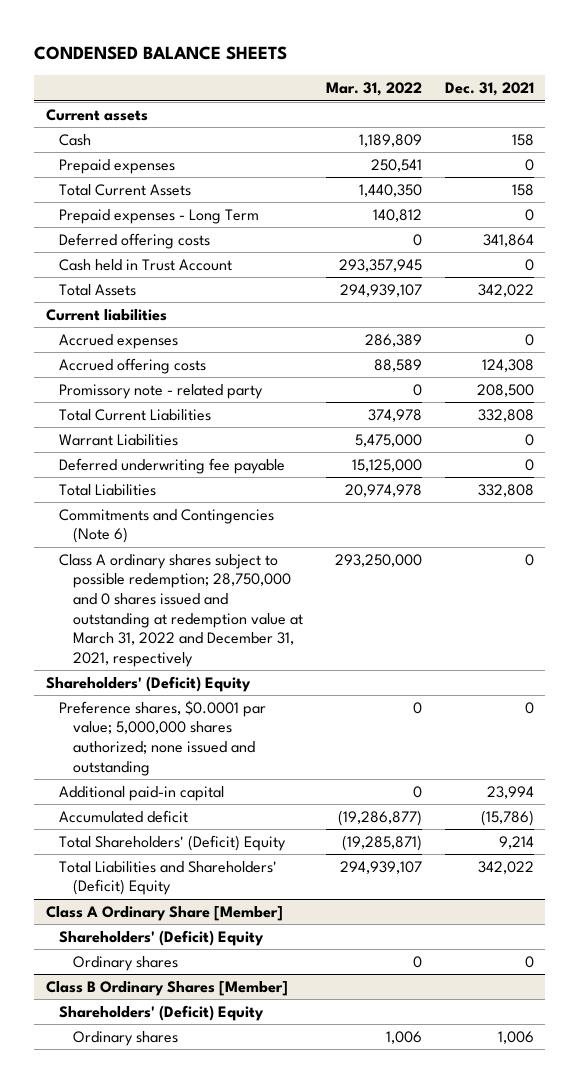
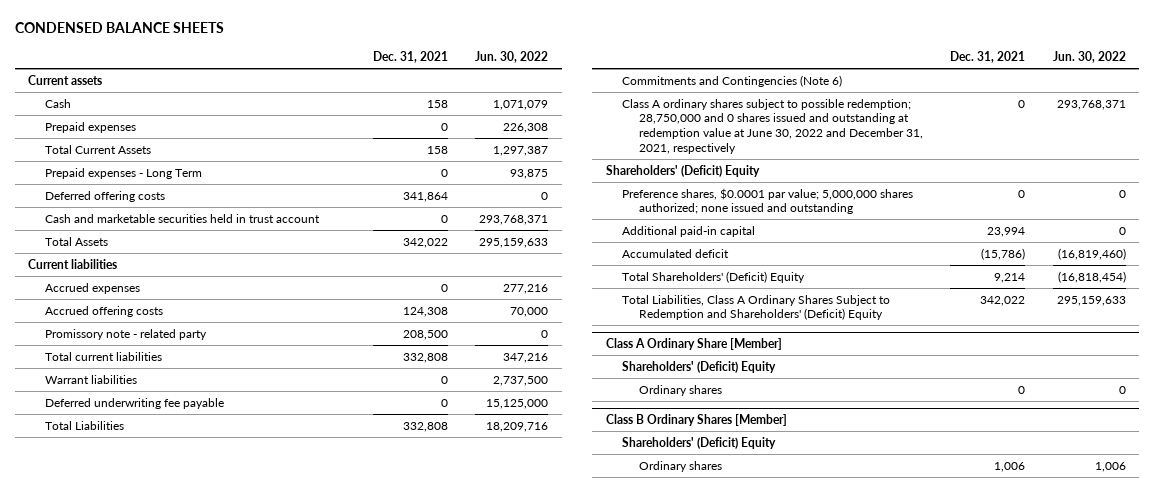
- | Mar. 31, 2022 | Dec. 31, 2021
+ | Dec. 31, 2021 | Jun. 30, 2022
- Cash held in Trust Account | 293,357,945 | 0
+ Cash and marketable securities held in trust account | 0 | 293,768,371
- Total Current Liabilities | 374,978 | 332,808
- Warrant Liabilities | 5,475,000 | 0
+ Total current liabilities | 332,808 | 347,216
+ Warrant liabilities | 0 | 2,737,500
- Class A ordinary shares subject to possible redemption; 28,750,000 and 0 shares issued and outstanding at redemption value at March 31, 2022 and December 31, 2021, respectively | 293,250,000 | 0
+ Class A ordinary shares subject to possible redemption; 28,750,000 and 0 shares issued and outstanding at redemption value at June 30, 2022 and December 31, 2021, respectively | 0 | 293,768,371
- Total Liabilities and Shareholders' (Deficit) Equity | 294,939,107 | 342,022
+ Total Liabilities, Class A Ordinary Shares Subject to Redemption and Shareholders' (Deficit) Equity | 342,022 | 295,159,633

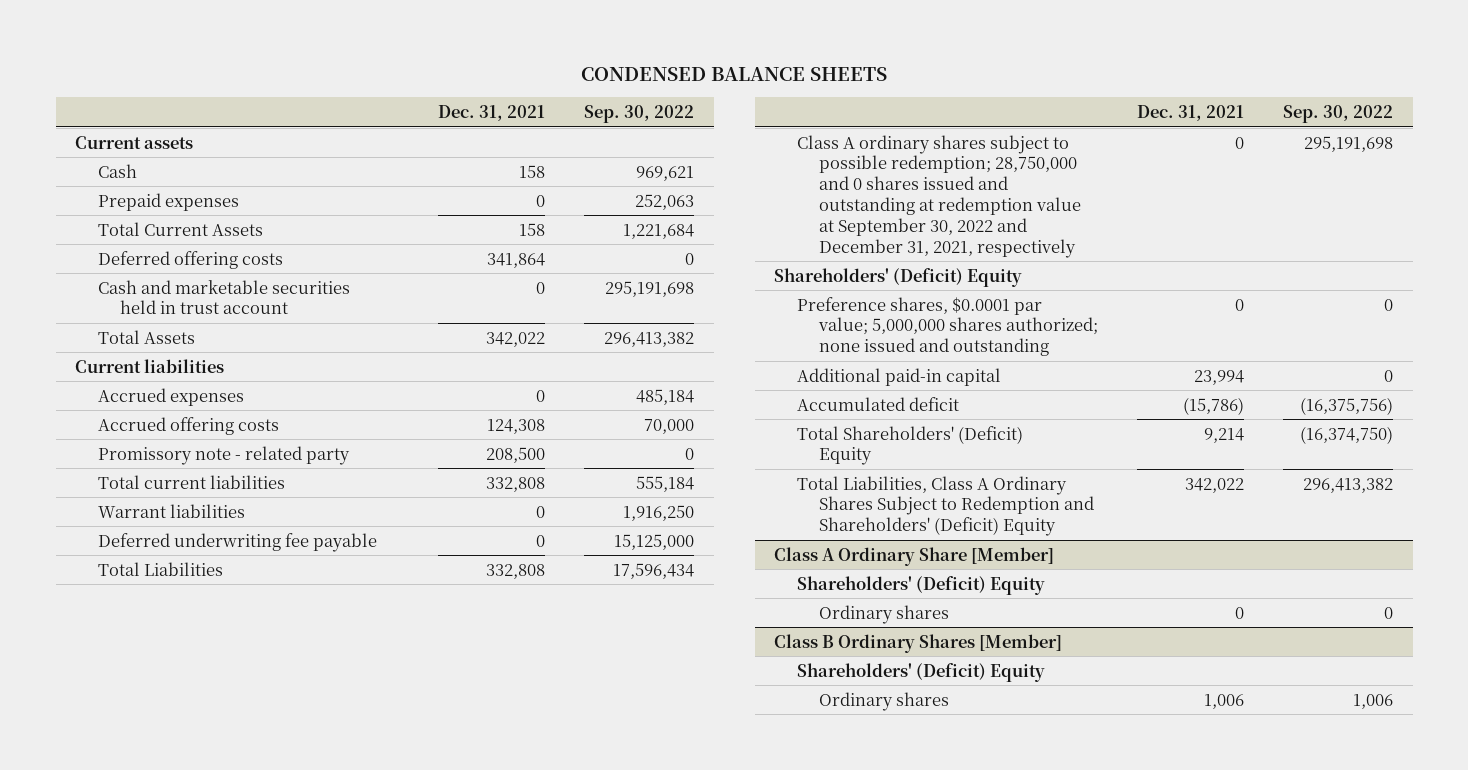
- | Dec. 31, 2021 | Jun. 30, 2022
+ | Dec. 31, 2021 | Sep. 30, 2022
- Prepaid expenses - Long Term | 0 | 93,875
- Commitments and Contingencies (Note 6)
- Class A ordinary shares subject to possible redemption; 28,750,000 and 0 shares issued and outstanding at redemption value at June 30, 2022 and December 31, 2021, respectively | 0 | 293,768,371
+ Class A ordinary shares subject to possible redemption; 28,750,000 and 0 shares issued and outstanding at redemption value at September 30, 2022 and December 31, 2021, respectively | 0 | 295,191,698

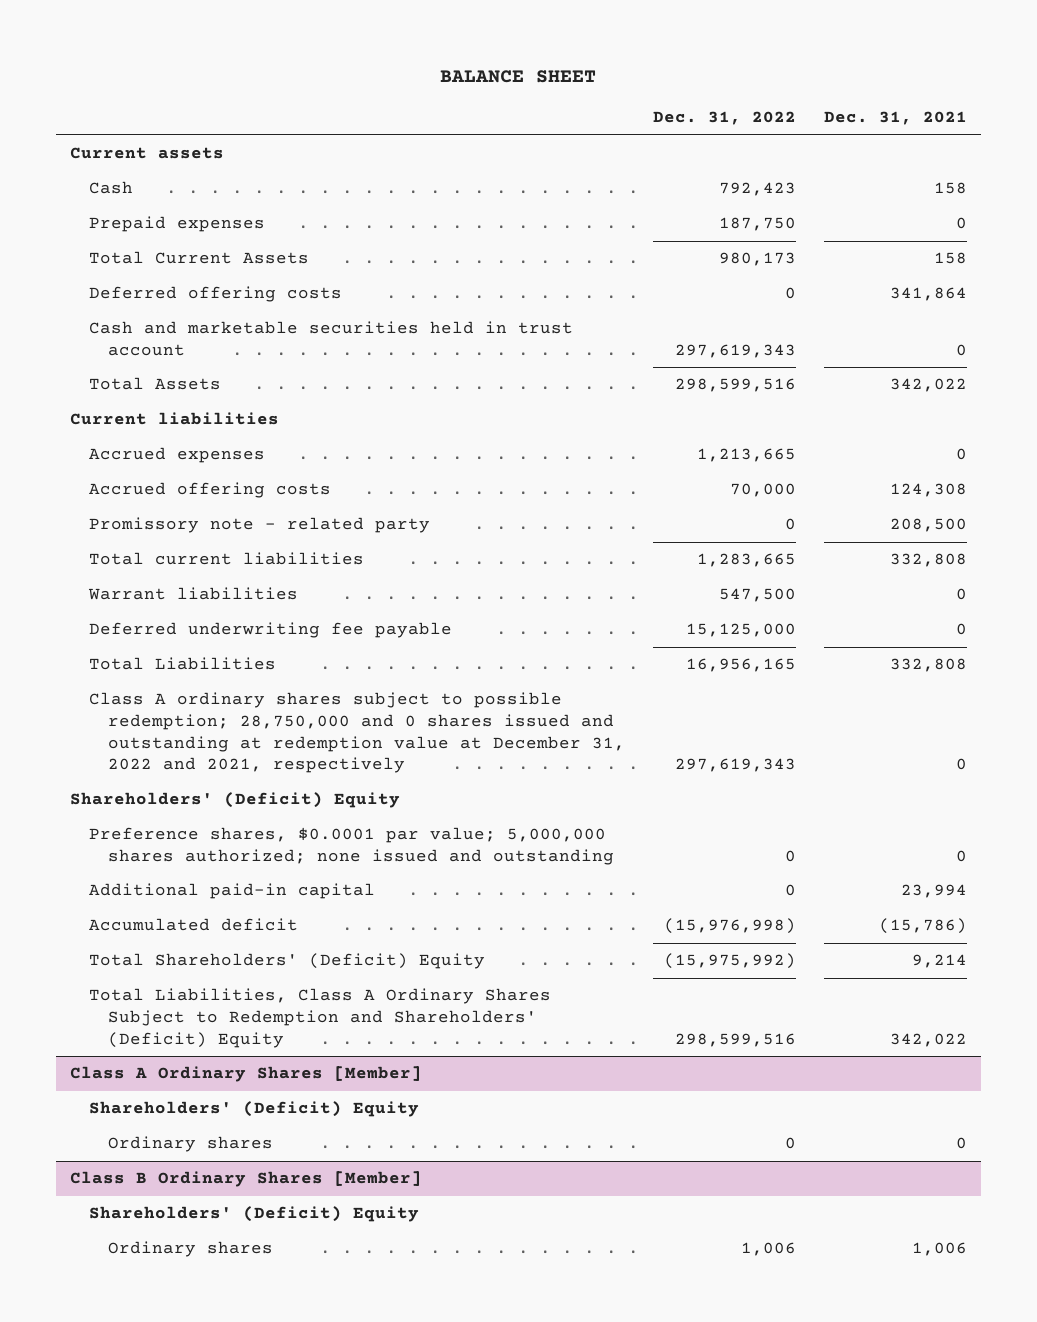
- CONDENSED BALANCE SHEETS
+ BALANCE SHEET
- | Dec. 31, 2021 | Sep. 30, 2022
+ | Dec. 31, 2022 | Dec. 31, 2021
- Class A ordinary shares subject to possible redemption; 28,750,000 and 0 shares issued and outstanding at redemption value at September 30, 2022 and December 31, 2021, respectively | 0 | 295,191,698
+ Class A ordinary shares subject to possible redemption; 28,750,000 and 0 shares issued and outstanding at redemption value at December 31, 2022 and 2021, respectively | 297,619,343 | 0
- Class A Ordinary Share [Member]
+ Class A Ordinary Shares [Member]

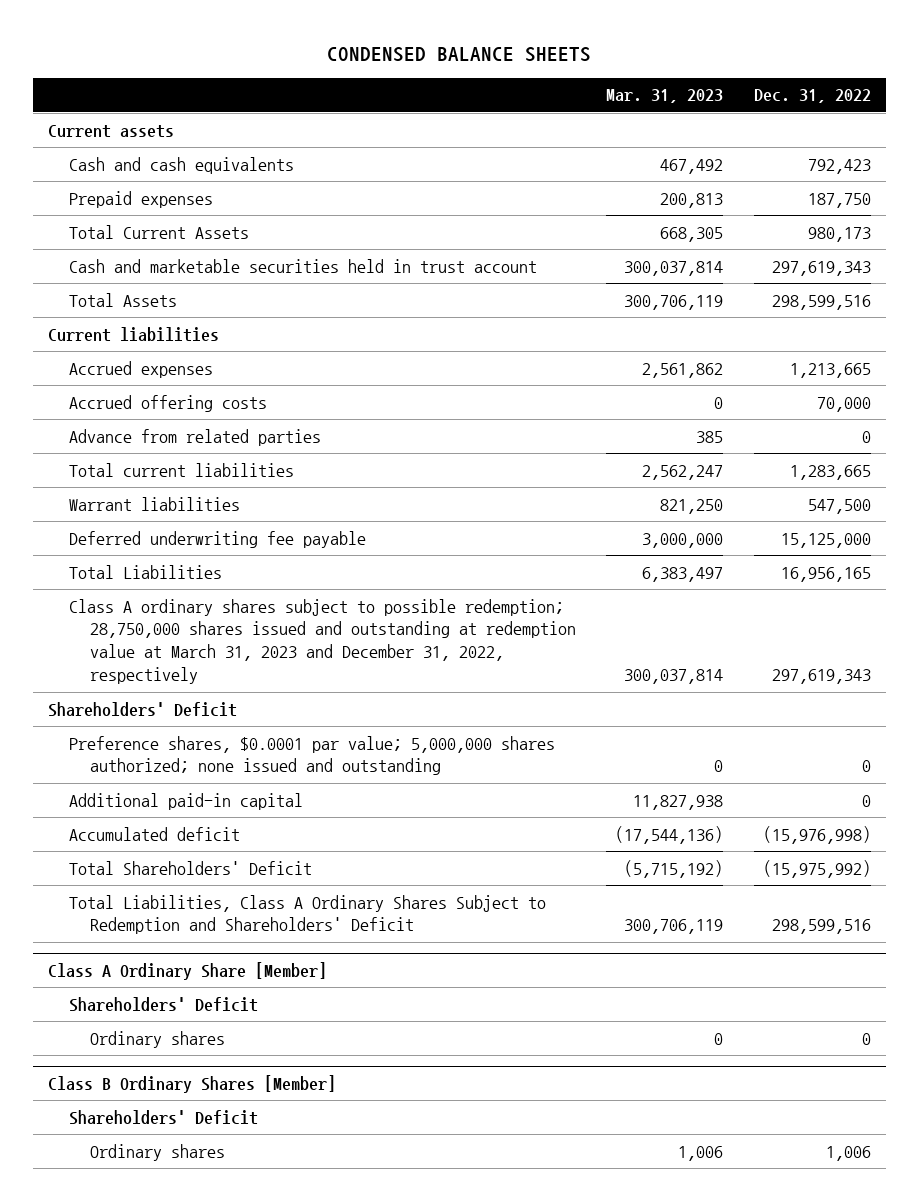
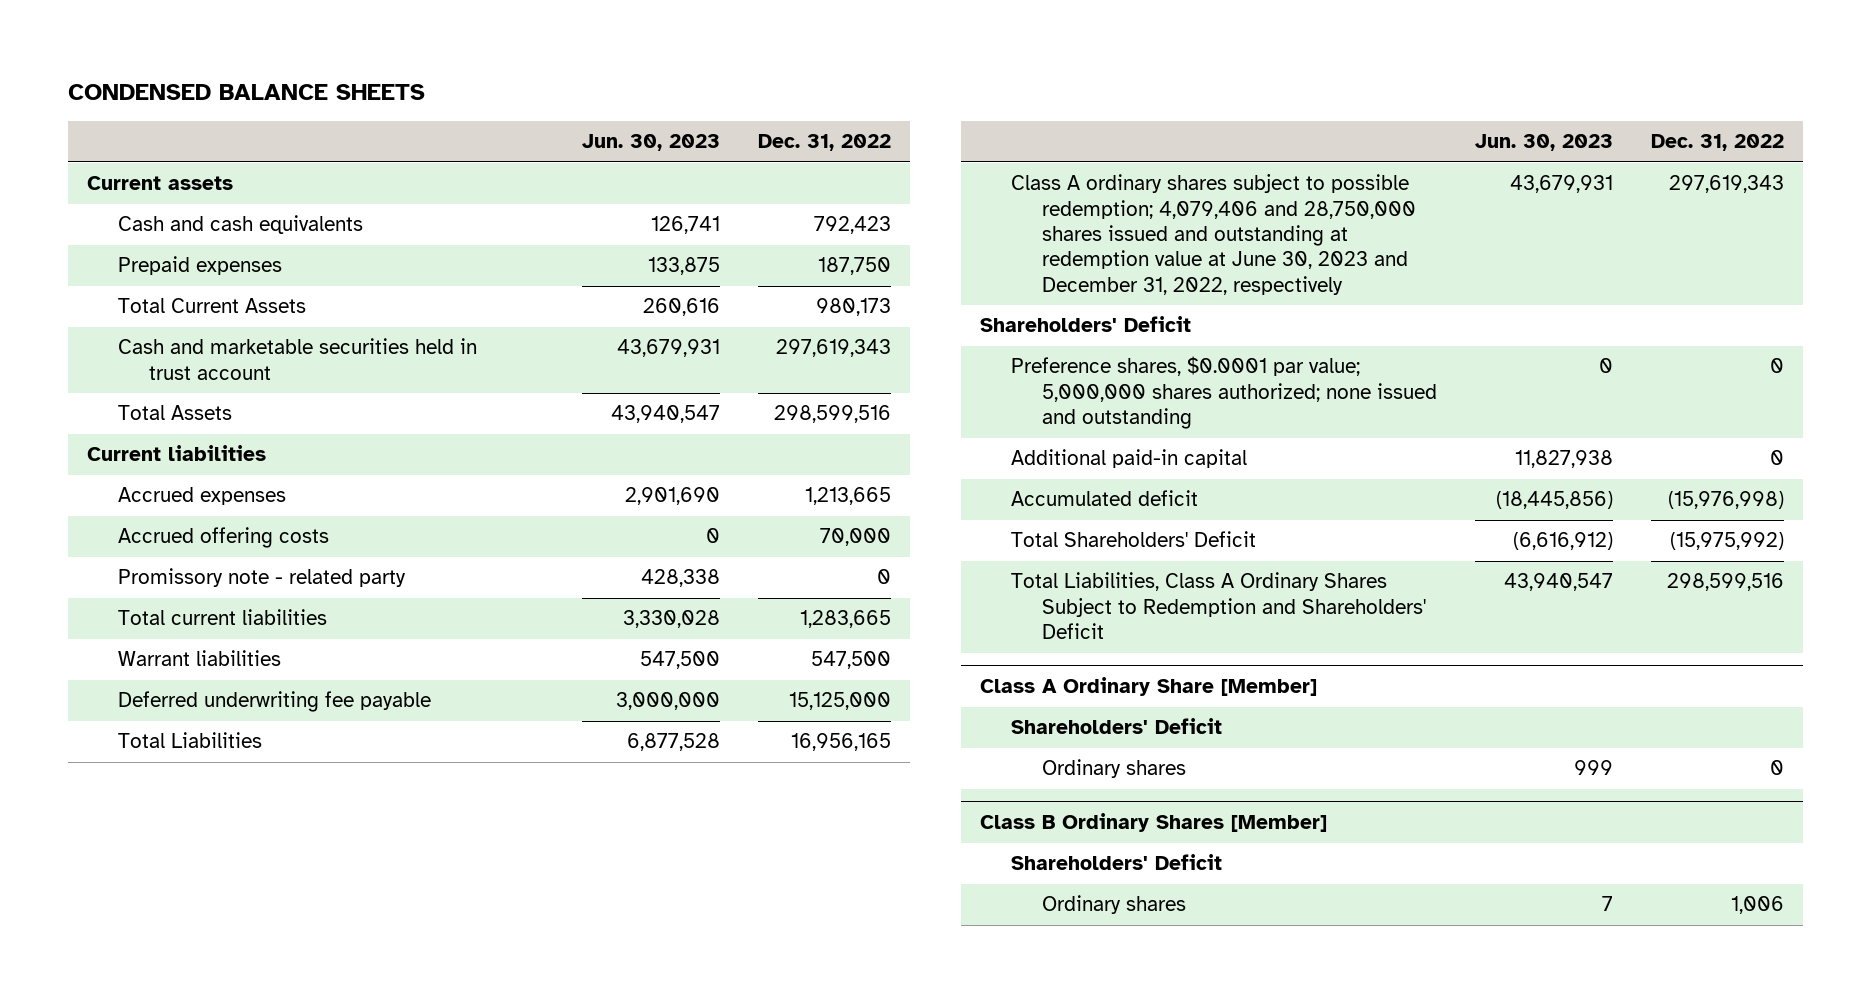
- | Mar. 31, 2023 | Dec. 31, 2022
+ | Jun. 30, 2023 | Dec. 31, 2022
- Advance from related parties | 385 | 0
+ Promissory note - related party | 428,338 | 0
- Class A ordinary shares subject to possible redemption; 28,750,000 shares issued and outstanding at redemption value at March 31, 2023 and December 31, 2022, respectively | 300,037,814 | 297,619,343
+ Class A ordinary shares subject to possible redemption; 4,079,406 and 28,750,000 shares issued and outstanding at redemption value at June 30, 2023 and December 31, 2022, respectively | 43,679,931 | 297,619,343

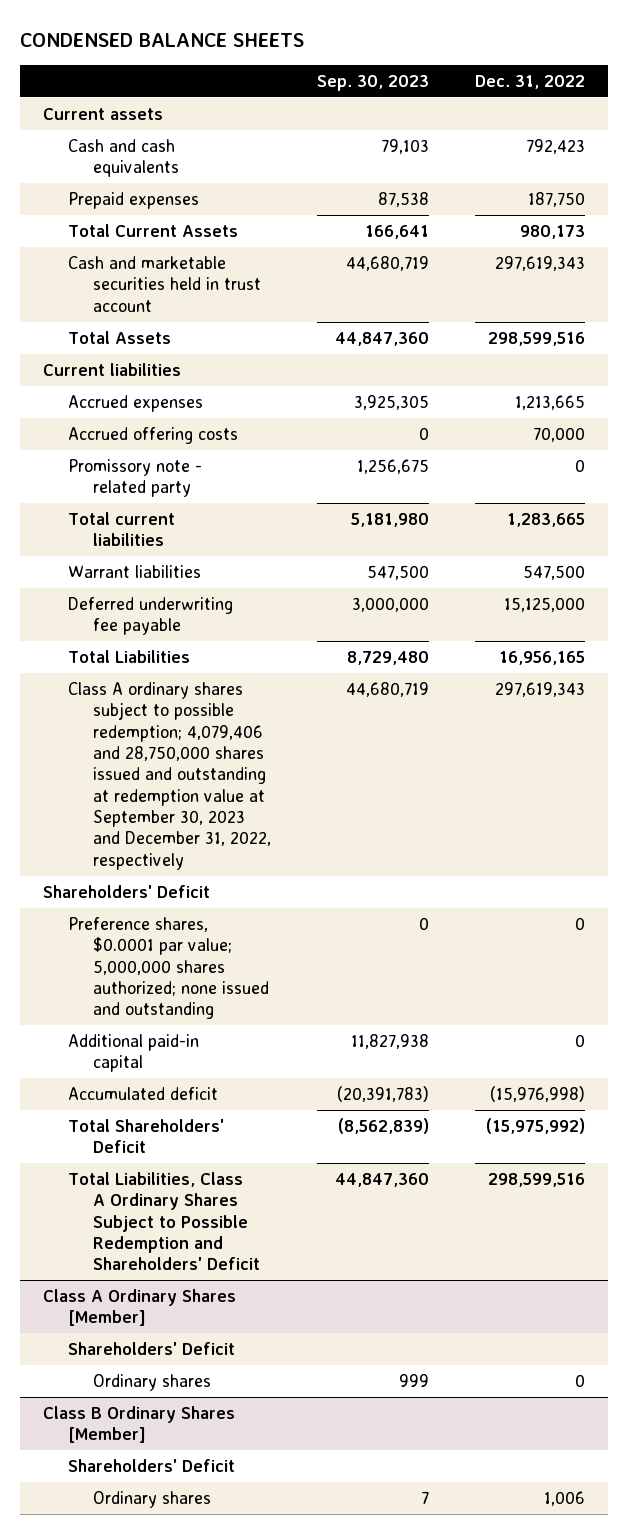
- | Jun. 30, 2023 | Dec. 31, 2022
+ | Sep. 30, 2023 | Dec. 31, 2022
- Class A ordinary shares subject to possible redemption; 4,079,406 and 28,750,000 shares issued and outstanding at redemption value at June 30, 2023 and December 31, 2022, respectively | 43,679,931 | 297,619,343
+ Class A ordinary shares subject to possible redemption; 4,079,406 and 28,750,000 shares issued and outstanding at redemption value at September 30, 2023 and December 31, 2022, respectively | 44,680,719 | 297,619,343
- Total Liabilities, Class A Ordinary Shares Subject to Redemption and Shareholders' Deficit | 43,940,547 | 298,599,516
- Class A Ordinary Share [Member]
+ Total Liabilities, Class A Ordinary Shares Subject to Possible Redemption and Shareholders' Deficit | 44,847,360 | 298,599,516
+ Class A Ordinary Shares [Member]

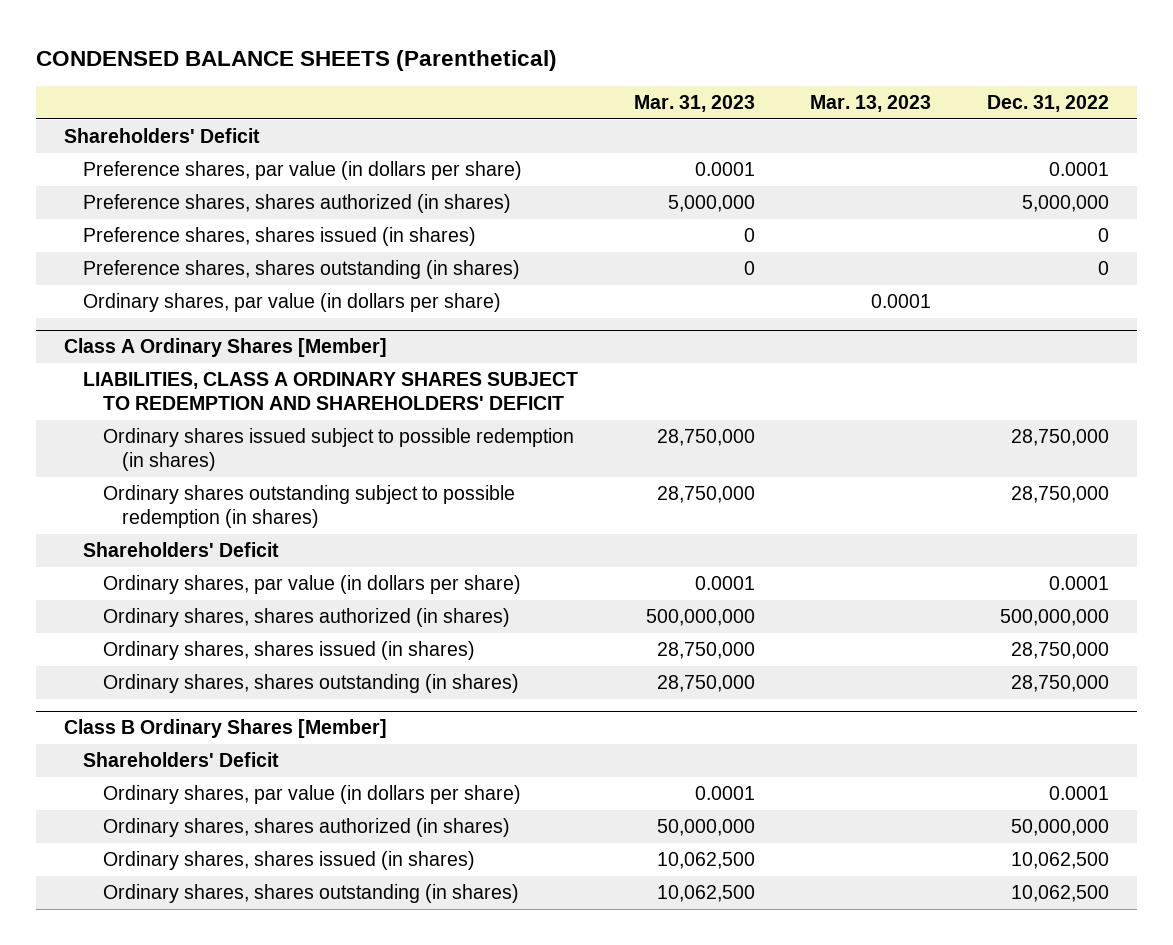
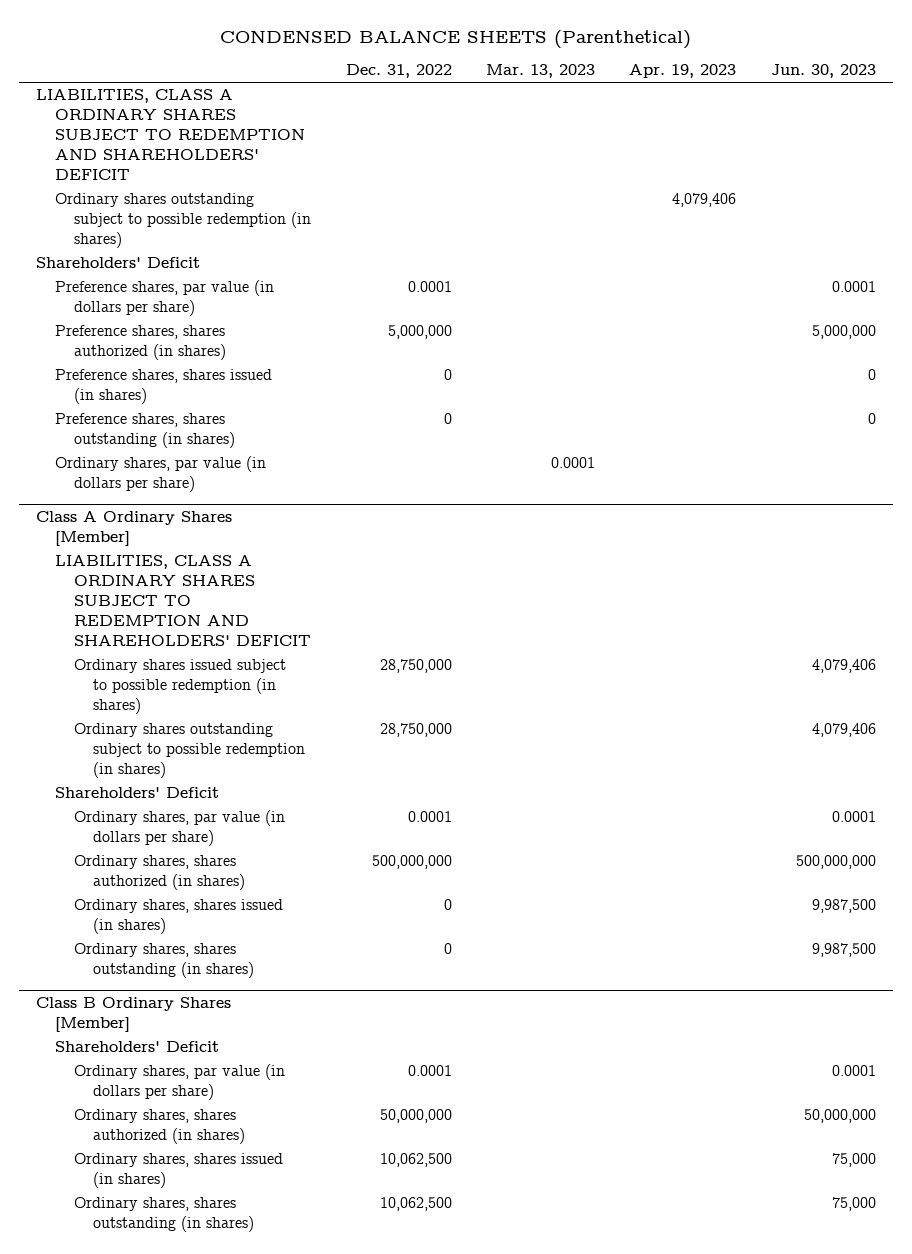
- | Mar. 31, 2023 | Mar. 13, 2023 | Dec. 31, 2022
+ | Dec. 31, 2022 | Mar. 13, 2023 | Apr. 19, 2023 | Jun. 30, 2023
+ LIABILITIES, CLASS A ORDINARY SHARES SUBJECT TO REDEMPTION AND SHAREHOLDERS' DEFICIT
+ Ordinary shares outstanding subject to possible redemption (in shares) | | | 4,079,406 |
@ Class A Ordinary Shares [Member]
- Ordinary shares, shares issued (in shares) | 28,750,000 | | 28,750,000
- Ordinary shares, shares outstanding (in shares) | 28,750,000 | | 28,750,000
+ Ordinary shares, shares issued (in shares) | 0 | | | 9,987,500
+ Ordinary shares, shares outstanding (in shares) | 0 | | | 9,987,500

